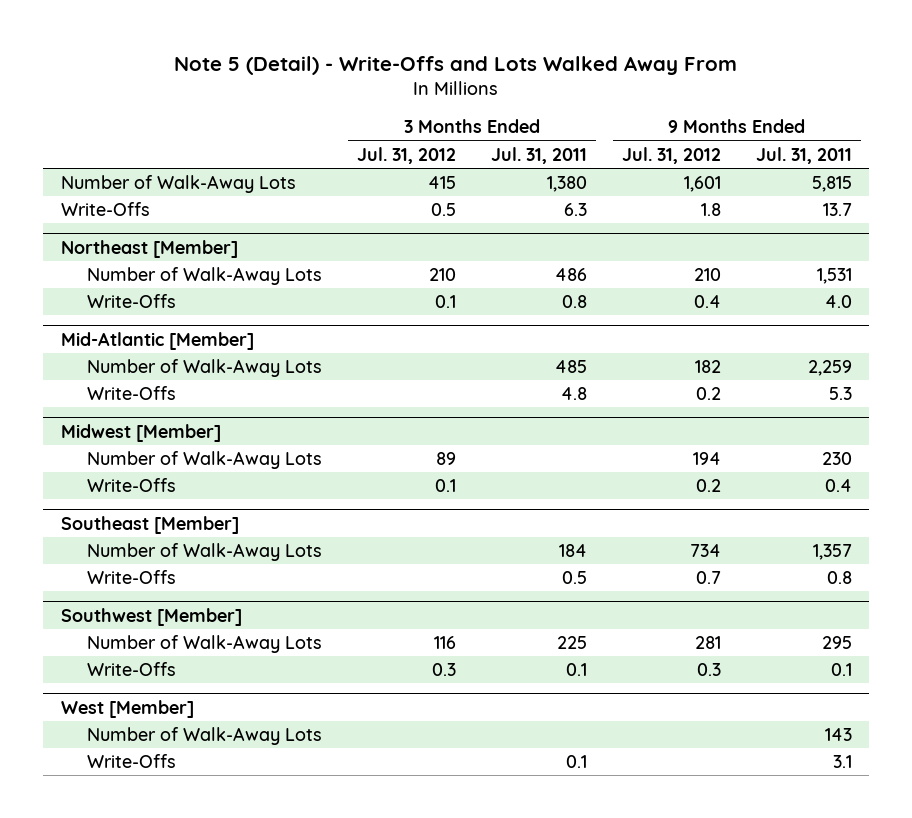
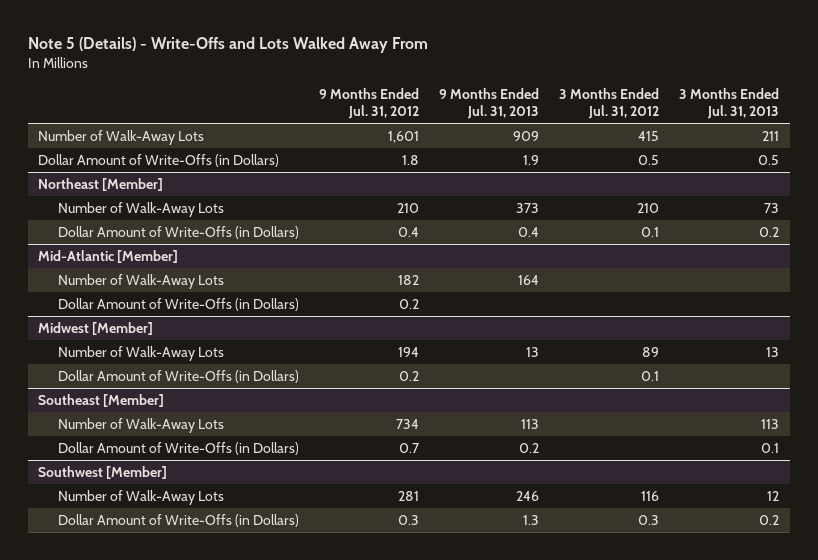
- Note 5 (Detail) - Write-Offs and Lots Walked Away From
+ Note 5 (Details) - Write-Offs and Lots Walked Away From
- | 3 Months Ended Jul. 31, 2012 | 3 Months Ended Jul. 31, 2011 | 9 Months Ended Jul. 31, 2012 | 9 Months Ended Jul. 31, 2011
+ | 9 Months Ended Jul. 31, 2012 | 9 Months Ended Jul. 31, 2013 | 3 Months Ended Jul. 31, 2012 | 3 Months Ended Jul. 31, 2013
- Write-Offs | 0.5 | 6.3 | 1.8 | 13.7
+ Dollar Amount of Write-Offs (in Dollars) | 1.8 | 1.9 | 0.5 | 0.5
@ Northeast [Member]
- Write-Offs | 0.1 | 0.8 | 0.4 | 4.0
+ Dollar Amount of Write-Offs (in Dollars) | 0.4 | 0.4 | 0.1 | 0.2
@ Mid-Atlantic [Member]
- Write-Offs | | 4.8 | 0.2 | 5.3
+ Dollar Amount of Write-Offs (in Dollars) | 0.2 | | |
@ Midwest [Member]
- Write-Offs | 0.1 | | 0.2 | 0.4
+ Dollar Amount of Write-Offs (in Dollars) | 0.2 | | 0.1 |
@ Southeast [Member]
- Write-Offs | | 0.5 | 0.7 | 0.8
+ Dollar Amount of Write-Offs (in Dollars) | 0.7 | 0.2 | | 0.1
@ Southwest [Member]
- Write-Offs | 0.3 | 0.1 | 0.3 | 0.1
- West [Member]
- Number of Walk-Away Lots | | | | 143
- Write-Offs | | 0.1 | | 3.1
@ Southwest [Member]
+ Dollar Amount of Write-Offs (in Dollars) | 0.3 | 1.3 | 0.3 | 0.2

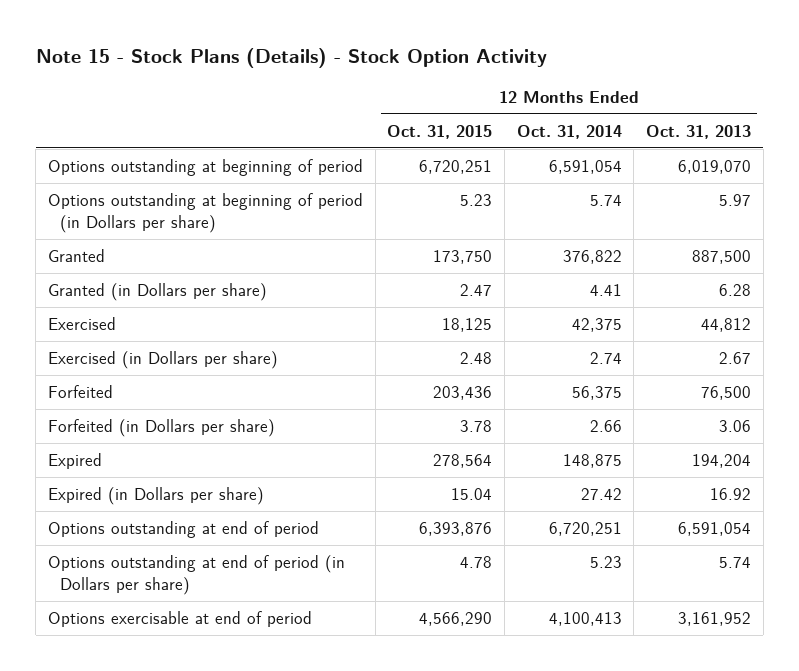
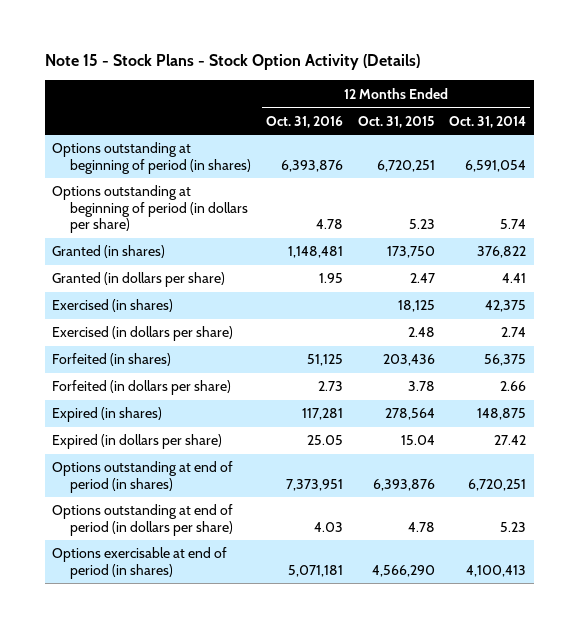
- Note 15 - Stock Plans (Details) - Stock Option Activity
+ Note 15 - Stock Plans - Stock Option Activity (Details)
- | 12 Months Ended Oct. 31, 2015 | 12 Months Ended Oct. 31, 2014 | 12 Months Ended Oct. 31, 2013
+ | 12 Months Ended Oct. 31, 2016 | 12 Months Ended Oct. 31, 2015 | 12 Months Ended Oct. 31, 2014
- Options outstanding at beginning of period | 6,720,251 | 6,591,054 | 6,019,070
- Options outstanding at beginning of period (in Dollars per share) | 5.23 | 5.74 | 5.97
- Granted | 173,750 | 376,822 | 887,500
- Granted (in Dollars per share) | 2.47 | 4.41 | 6.28
- Exercised | 18,125 | 42,375 | 44,812
- Exercised (in Dollars per share) | 2.48 | 2.74 | 2.67
- Forfeited | 203,436 | 56,375 | 76,500
- Forfeited (in Dollars per share) | 3.78 | 2.66 | 3.06
- Expired | 278,564 | 148,875 | 194,204
- Expired (in Dollars per share) | 15.04 | 27.42 | 16.92
- Options outstanding at end of period | 6,393,876 | 6,720,251 | 6,591,054
- Options outstanding at end of period (in Dollars per share) | 4.78 | 5.23 | 5.74
- Options exercisable at end of period | 4,566,290 | 4,100,413 | 3,161,952
+ Options outstanding at beginning of period (in shares) | 6,393,876 | 6,720,251 | 6,591,054
+ Options outstanding at beginning of period (in dollars per share) | 4.78 | 5.23 | 5.74
+ Granted (in shares) | 1,148,481 | 173,750 | 376,822
+ Granted (in dollars per share) | 1.95 | 2.47 | 4.41
+ Exercised (in shares) | | 18,125 | 42,375
+ Exercised (in dollars per share) | | 2.48 | 2.74
+ Forfeited (in shares) | 51,125 | 203,436 | 56,375
+ Forfeited (in dollars per share) | 2.73 | 3.78 | 2.66
+ Expired (in shares) | 117,281 | 278,564 | 148,875
+ Expired (in dollars per share) | 25.05 | 15.04 | 27.42
+ Options outstanding at end of period (in shares) | 7,373,951 | 6,393,876 | 6,720,251
+ Options outstanding at end of period (in dollars per share) | 4.03 | 4.78 | 5.23
+ Options exercisable at end of period (in shares) | 5,071,181 | 4,566,290 | 4,100,413

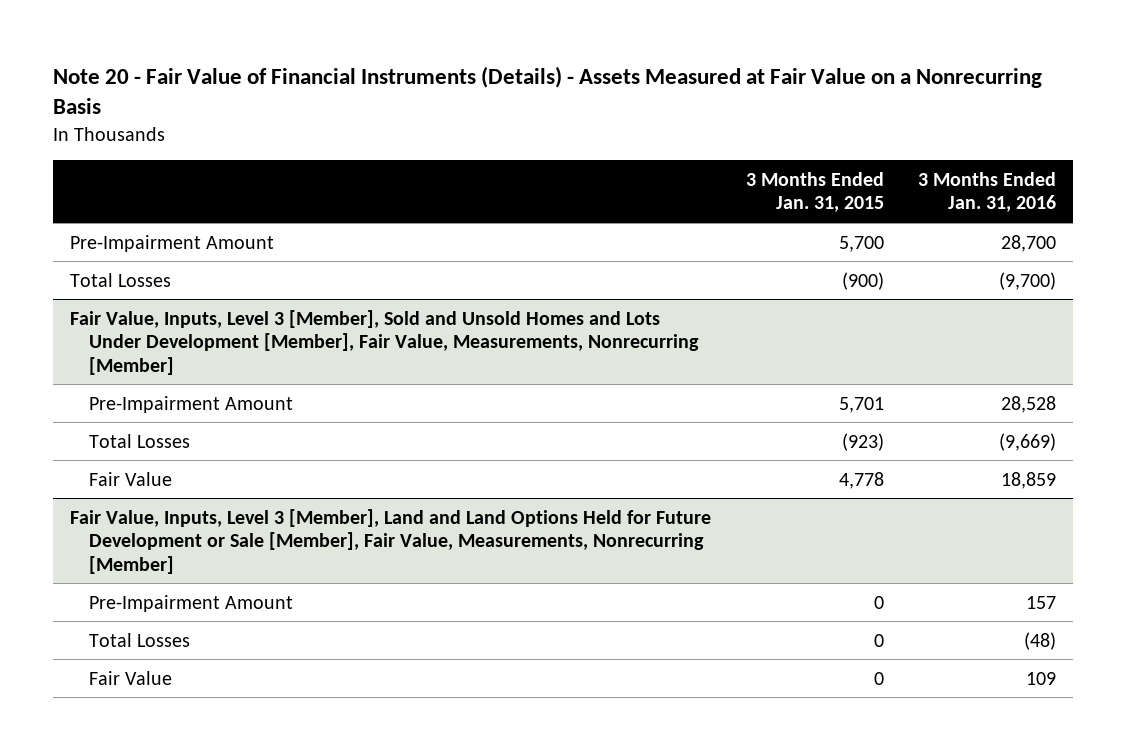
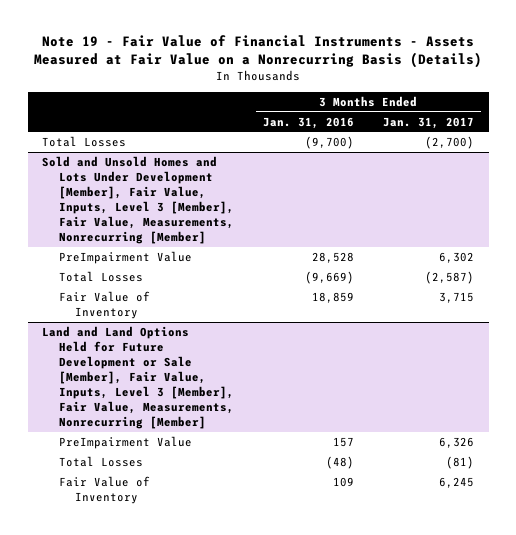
- Note 20 - Fair Value of Financial Instruments (Details) - Assets Measured at Fair Value on a Nonrecurring Basis
+ Note 19 - Fair Value of Financial Instruments - Assets Measured at Fair Value on a Nonrecurring Basis (Details)
- | 3 Months Ended Jan. 31, 2015 | 3 Months Ended Jan. 31, 2016
+ | 3 Months Ended Jan. 31, 2016 | 3 Months Ended Jan. 31, 2017
- Pre-Impairment Amount | 5,700 | 28,700
- Fair Value, Inputs, Level 3 [Member], Sold and Unsold Homes and Lots Under Development [Member], Fair Value, Measurements, Nonrecurring [Member]
- Pre-Impairment Amount | 5,701 | 28,528
+ Sold and Unsold Homes and Lots Under Development [Member], Fair Value, Inputs, Level 3 [Member], Fair Value, Measurements, Nonrecurring [Member]
+ PreImpairment Value | 28,528 | 6,302
- Fair Value | 4,778 | 18,859
- Fair Value, Inputs, Level 3 [Member], Land and Land Options Held for Future Development or Sale [Member], Fair Value, Measurements, Nonrecurring [Member]
- Pre-Impairment Amount | 0 | 157
+ Fair Value of Inventory | 18,859 | 3,715
+ Land and Land Options Held for Future Development or Sale [Member], Fair Value, Inputs, Level 3 [Member], Fair Value, Measurements, Nonrecurring [Member]
+ PreImpairment Value | 157 | 6,326
- Fair Value | 0 | 109
+ Fair Value of Inventory | 109 | 6,245

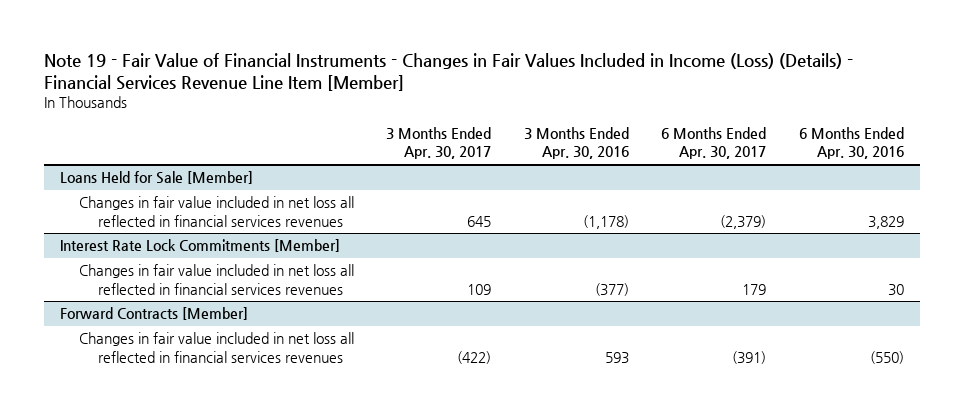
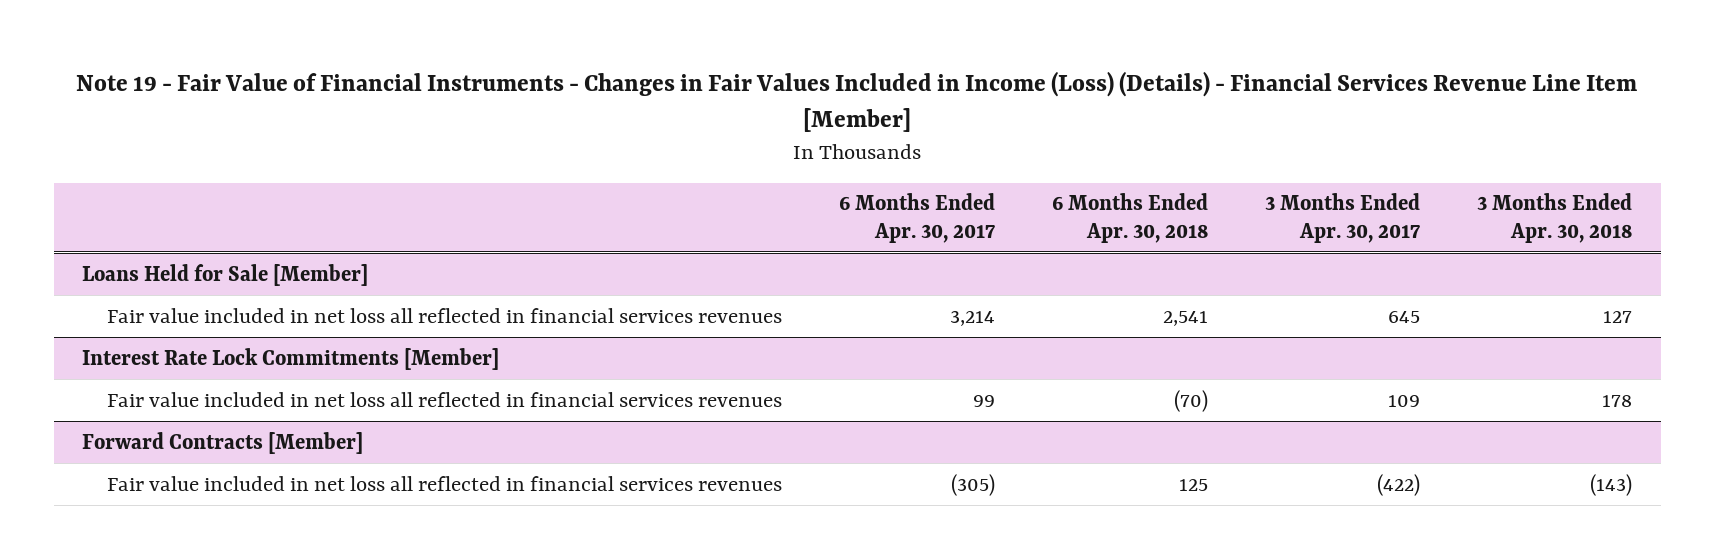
- | 3 Months Ended Apr. 30, 2017 | 3 Months Ended Apr. 30, 2016 | 6 Months Ended Apr. 30, 2017 | 6 Months Ended Apr. 30, 2016
+ | 6 Months Ended Apr. 30, 2017 | 6 Months Ended Apr. 30, 2018 | 3 Months Ended Apr. 30, 2017 | 3 Months Ended Apr. 30, 2018
@ Loans Held for Sale [Member]
- Changes in fair value included in net loss all reflected in financial services revenues | 645 | (1,178) | (2,379) | 3,829
+ Fair value included in net loss all reflected in financial services revenues | 3,214 | 2,541 | 645 | 127
@ Interest Rate Lock Commitments [Member]
- Changes in fair value included in net loss all reflected in financial services revenues | 109 | (377) | 179 | 30
+ Fair value included in net loss all reflected in financial services revenues | 99 | (70) | 109 | 178
@ Forward Contracts [Member]
- Changes in fair value included in net loss all reflected in financial services revenues | (422) | 593 | (391) | (550)
+ Fair value included in net loss all reflected in financial services revenues | (305) | 125 | (422) | (143)

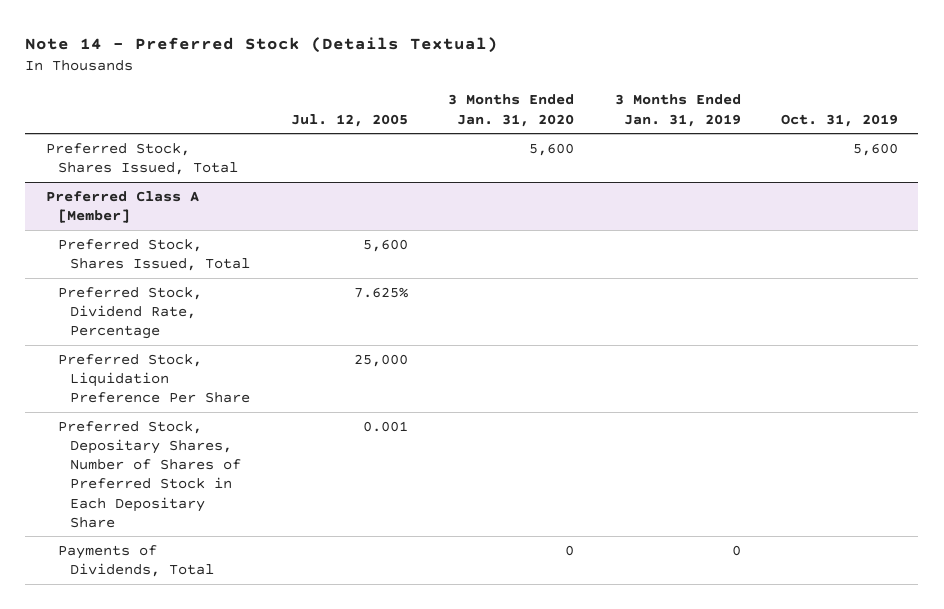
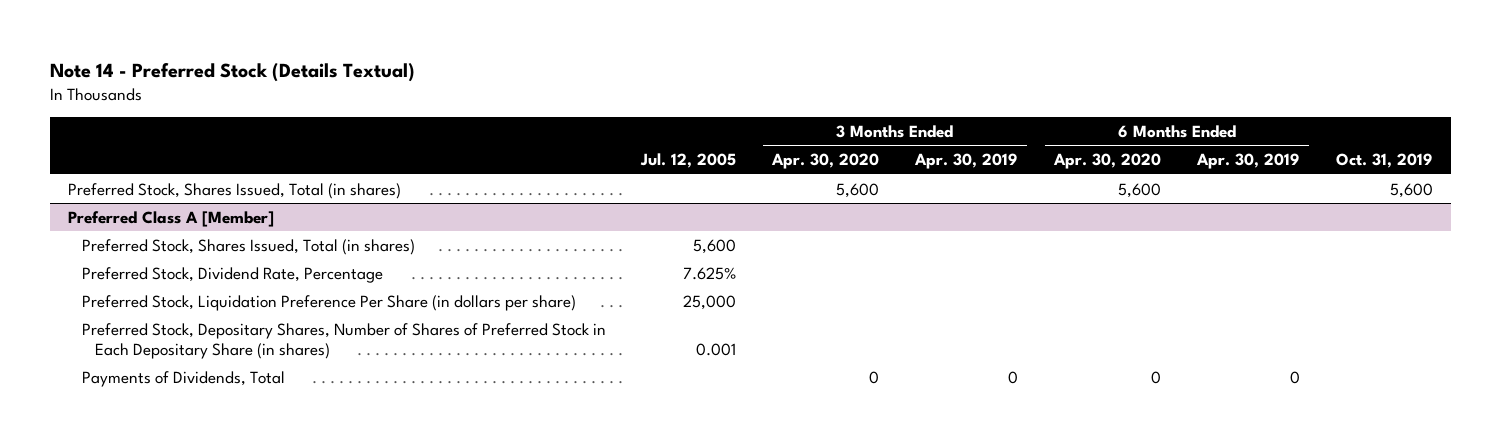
- | Jul. 12, 2005 | 3 Months Ended Jan. 31, 2020 | 3 Months Ended Jan. 31, 2019 | Oct. 31, 2019
+ | Jul. 12, 2005 | 3 Months Ended Apr. 30, 2020 | 3 Months Ended Apr. 30, 2019 | 6 Months Ended Apr. 30, 2020 | 6 Months Ended Apr. 30, 2019 | Oct. 31, 2019
- Preferred Stock, Shares Issued, Total | | 5,600 | | 5,600
+ Preferred Stock, Shares Issued, Total (in shares) | | 5,600 | | 5,600 | | 5,600
@ Preferred Class A [Member]
- Preferred Stock, Shares Issued, Total | 5,600 | | |
+ Preferred Stock, Shares Issued, Total (in shares) | 5,600 | | | | |
- Preferred Stock, Liquidation Preference Per Share | 25,000 | | |
- Preferred Stock, Depositary Shares, Number of Shares of Preferred Stock in Each Depositary Share | 0.001 | | |
+ Preferred Stock, Liquidation Preference Per Share (in dollars per share) | 25,000 | | | | |
+ Preferred Stock, Depositary Shares, Number of Shares of Preferred Stock in Each Depositary Share (in shares) | 0.001 | | | | |

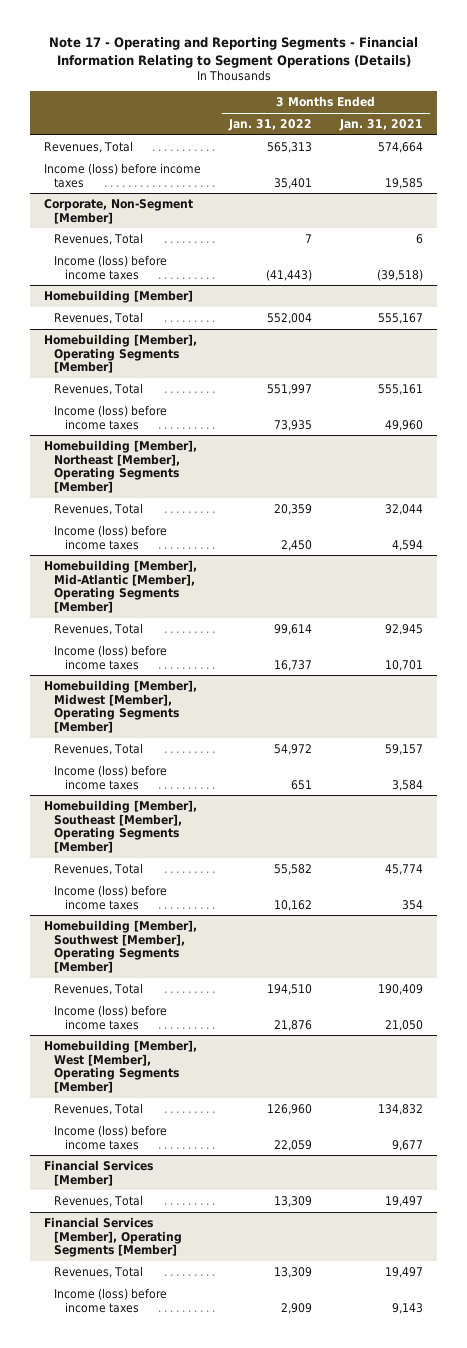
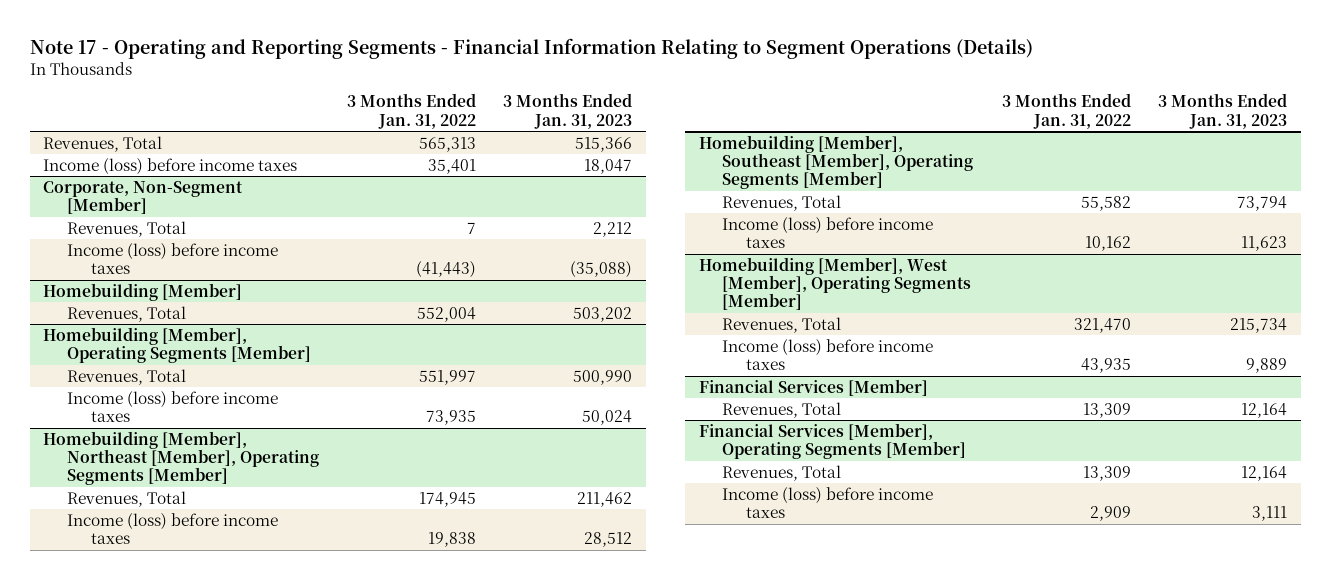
- | 3 Months Ended Jan. 31, 2022 | 3 Months Ended Jan. 31, 2021
+ | 3 Months Ended Jan. 31, 2022 | 3 Months Ended Jan. 31, 2023
@ Homebuilding [Member], Northeast [Member], Operating Segments [Member]
- Revenues, Total | 20,359 | 32,044
- Income (loss) before income taxes | 2,450 | 4,594
- Homebuilding [Member], Mid-Atlantic [Member], Operating Segments [Member]
- Revenues, Total | 99,614 | 92,945
- Income (loss) before income taxes | 16,737 | 10,701
- Homebuilding [Member], Midwest [Member], Operating Segments [Member]
- Revenues, Total | 54,972 | 59,157
- Income (loss) before income taxes | 651 | 3,584
@ Homebuilding [Member], Northeast [Member], Operating Segments [Member]
+ Revenues, Total | 174,945 | 211,462
+ Income (loss) before income taxes | 19,838 | 28,512
- Homebuilding [Member], Southwest [Member], Operating Segments [Member]
- Revenues, Total | 194,510 | 190,409
- Income (loss) before income taxes | 21,876 | 21,050
@ Homebuilding [Member], West [Member], Operating Segments [Member]
- Revenues, Total | 126,960 | 134,832
- Income (loss) before income taxes | 22,059 | 9,677
+ Revenues, Total | 321,470 | 215,734
+ Income (loss) before income taxes | 43,935 | 9,889

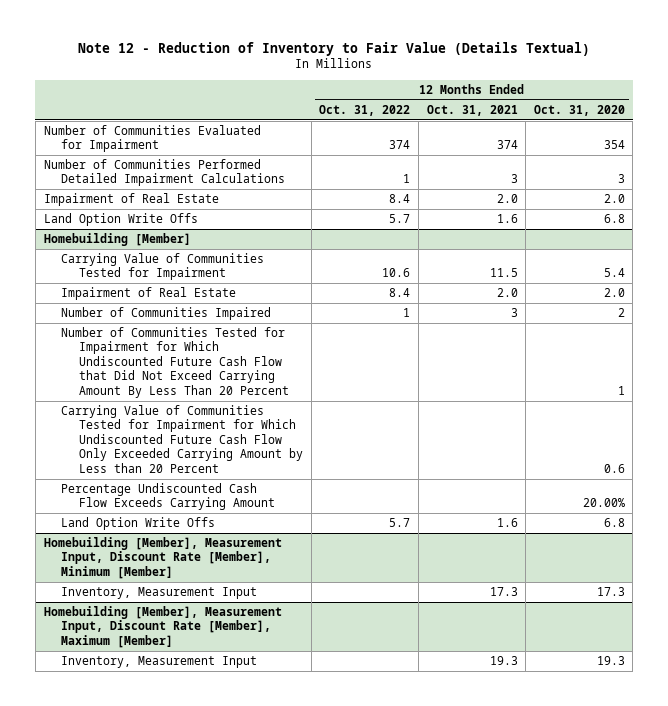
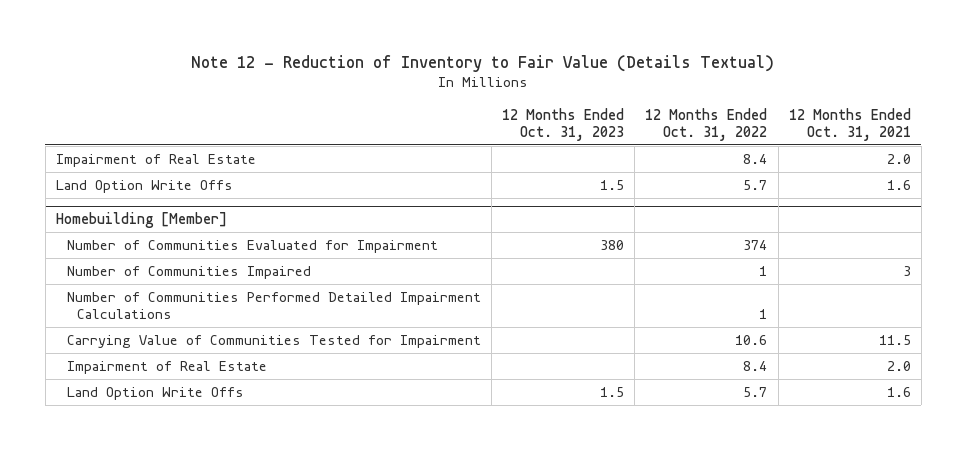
- | 12 Months Ended Oct. 31, 2022 | 12 Months Ended Oct. 31, 2021 | 12 Months Ended Oct. 31, 2020
+ | 12 Months Ended Oct. 31, 2023 | 12 Months Ended Oct. 31, 2022 | 12 Months Ended Oct. 31, 2021
- Number of Communities Evaluated for Impairment | 374 | 374 | 354
- Number of Communities Performed Detailed Impairment Calculations | 1 | 3 | 3
@ Homebuilding [Member]
+ Number of Communities Evaluated for Impairment | 380 | 374 |
moved up: Number of Communities Impaired | | 1 | 3
+ Number of Communities Performed Detailed Impairment Calculations | | 1 |
- Number of Communities Tested for Impairment for Which Undiscounted Future Cash Flow that Did Not Exceed Carrying Amount By Less Than 20 Percent | | | 1
- Carrying Value of Communities Tested for Impairment for Which Undiscounted Future Cash Flow Only Exceeded Carrying Amount by Less than 20 Percent | | | 0.6
- Percentage Undiscounted Cash Flow Exceeds Carrying Amount | | | 20.00%
- Homebuilding [Member], Measurement Input, Discount Rate [Member], Minimum [Member]
- Inventory, Measurement Input | | 17.3 | 17.3
- Homebuilding [Member], Measurement Input, Discount Rate [Member], Maximum [Member]
- Inventory, Measurement Input | | 19.3 | 19.3

